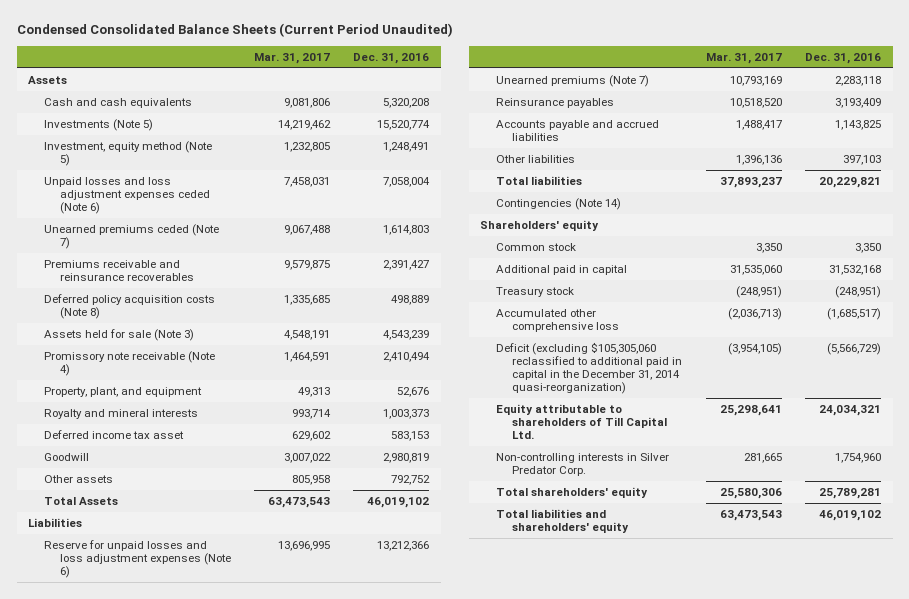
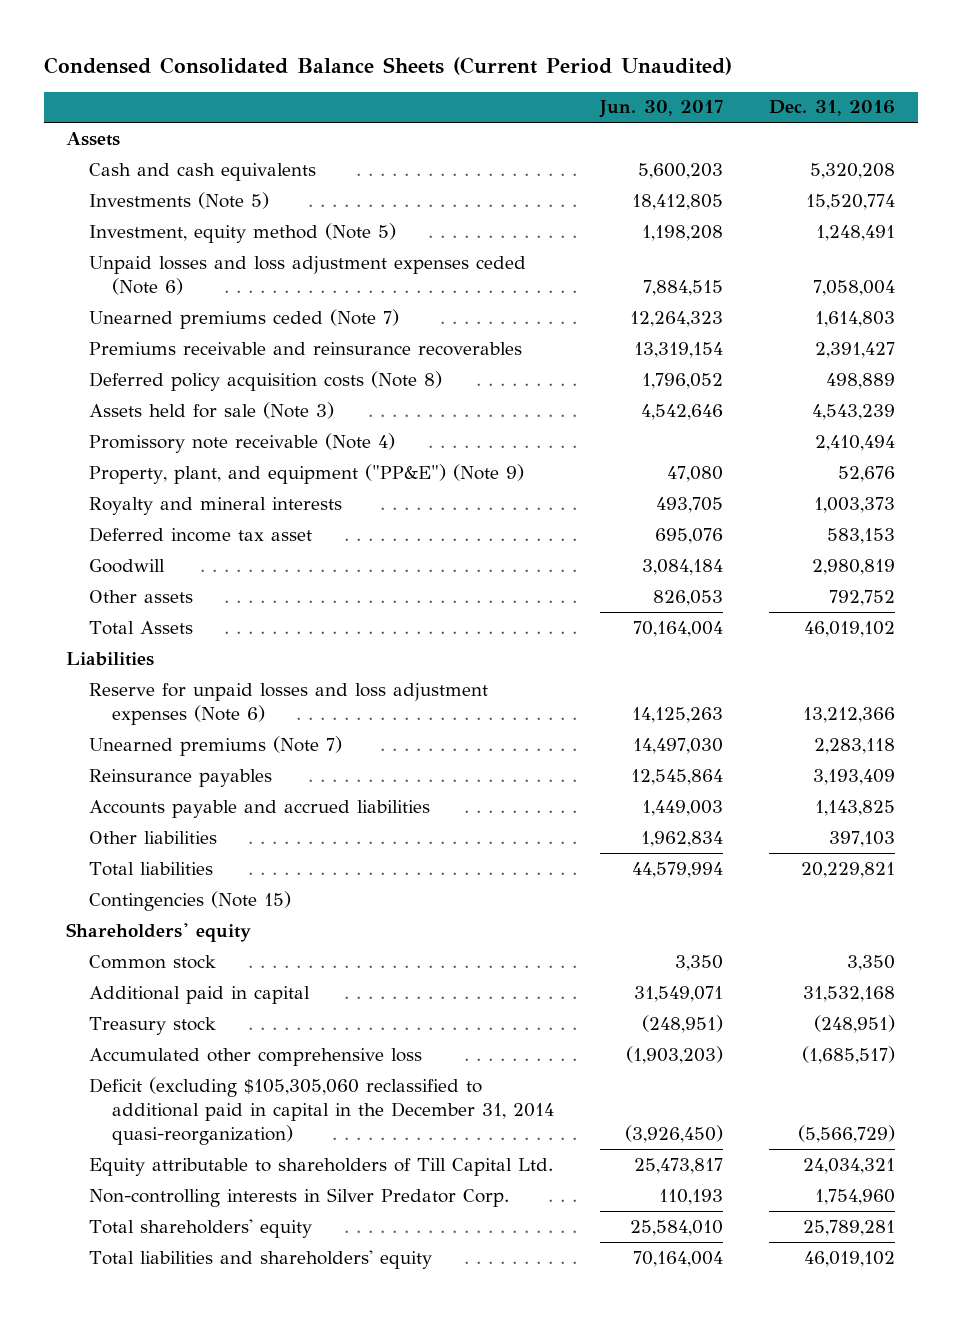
- | Mar. 31, 2017 | Dec. 31, 2016
+ | Jun. 30, 2017 | Dec. 31, 2016
- Property, plant, and equipment | 49,313 | 52,676
+ Property, plant, and equipment ("PP&E") (Note 9) | 47,080 | 52,676
- Contingencies (Note 14)
+ Contingencies (Note 15)

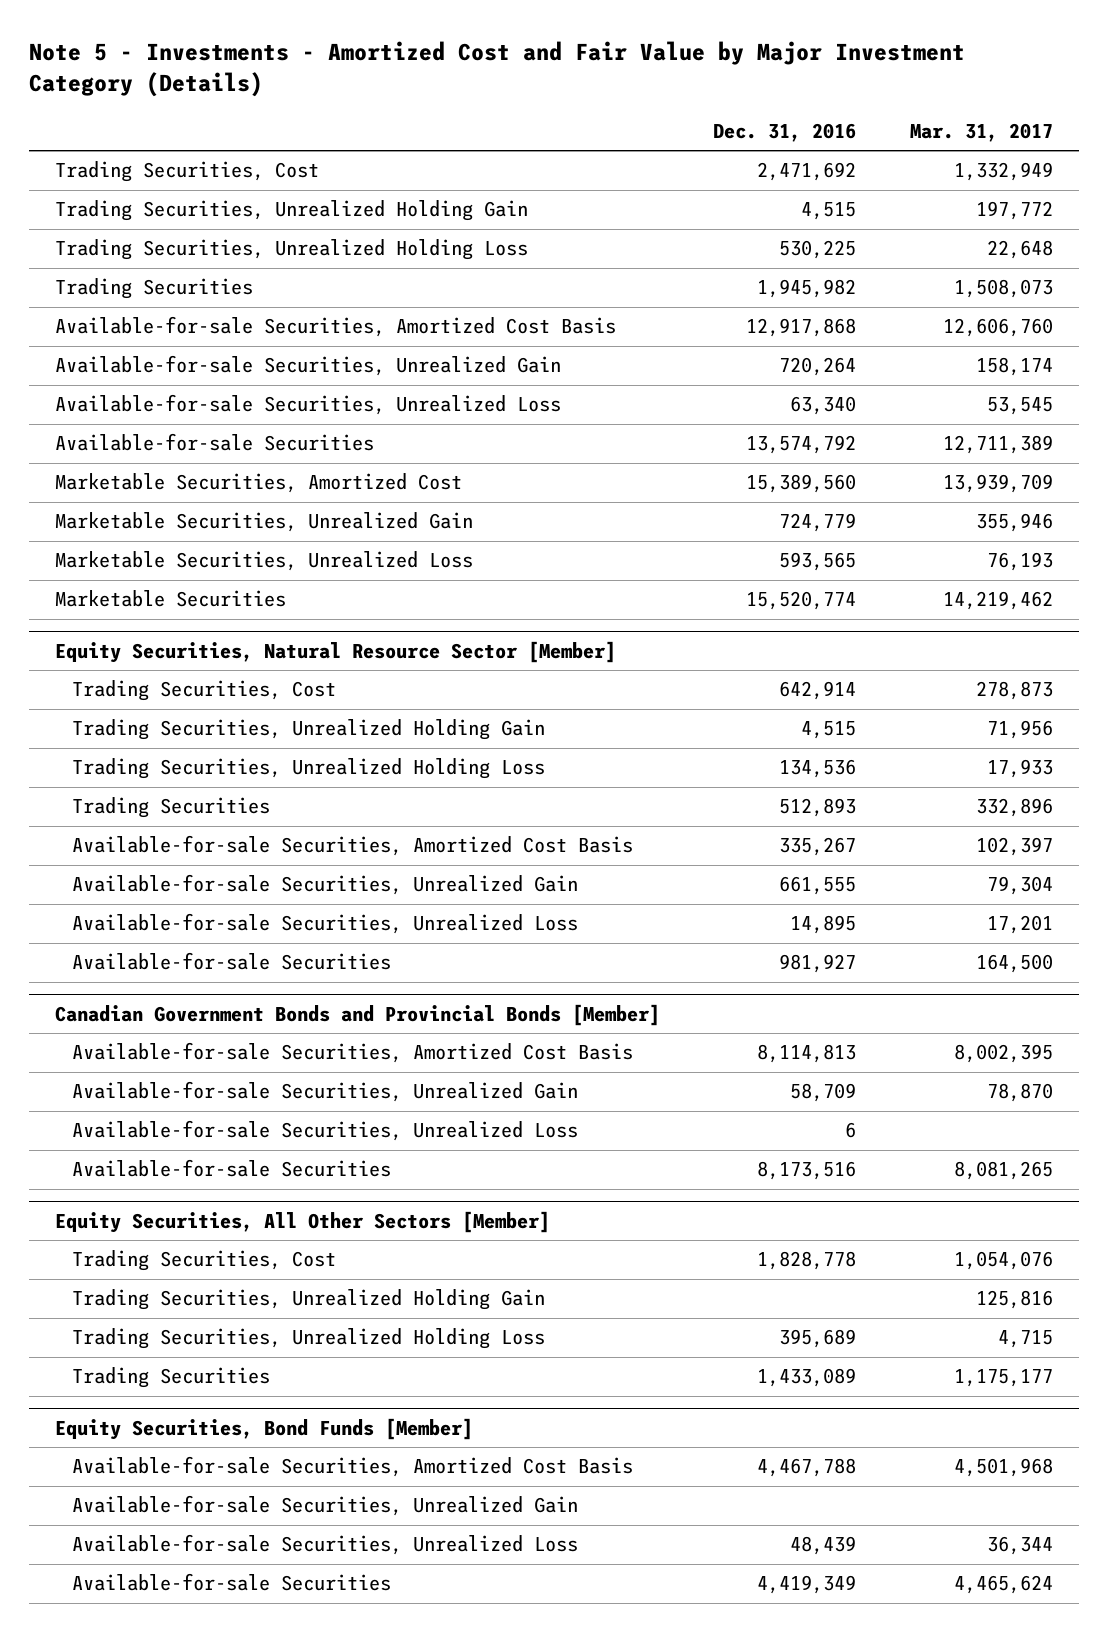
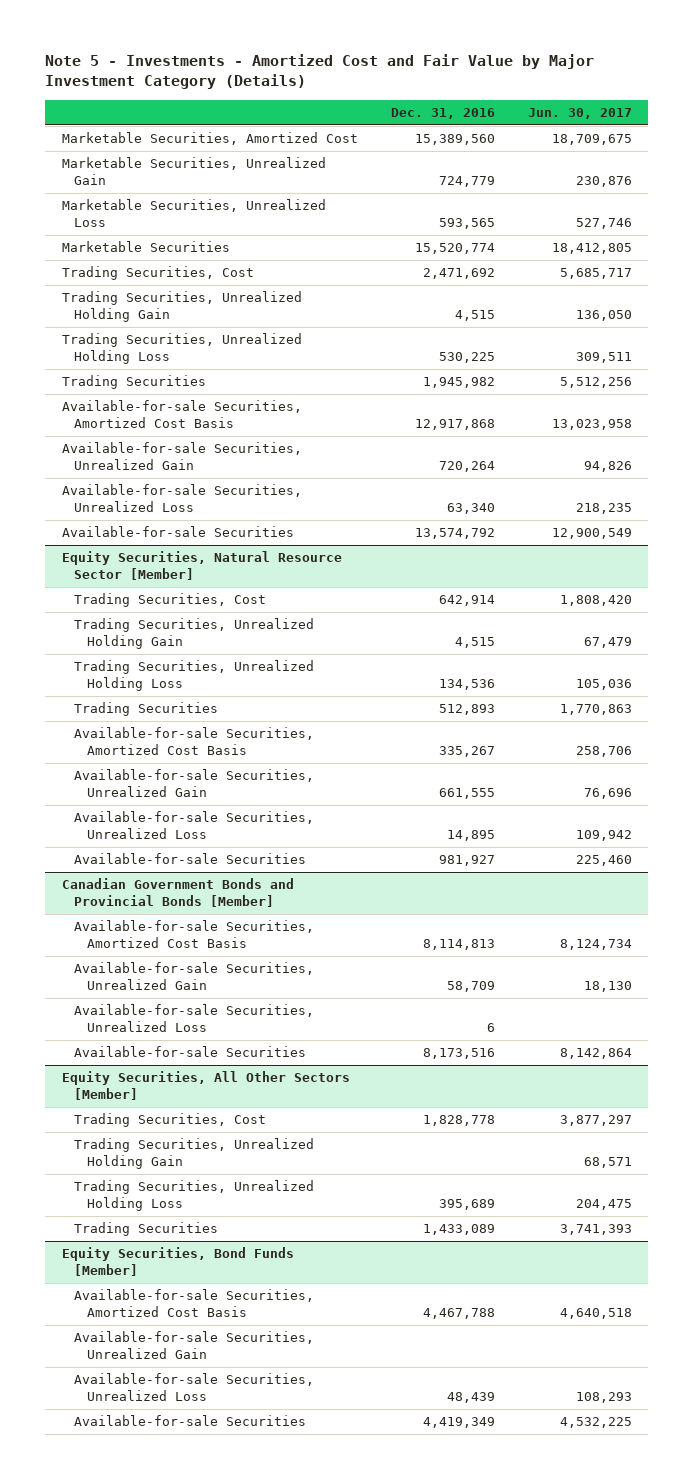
- | Dec. 31, 2016 | Mar. 31, 2017
+ | Dec. 31, 2016 | Jun. 30, 2017
moved up: Marketable Securities, Amortized Cost | 15,389,560 | 18,709,675
moved up: Marketable Securities, Unrealized Gain | 724,779 | 230,876
moved up: Marketable Securities, Unrealized Loss | 593,565 | 527,746
moved up: Marketable Securities | 15,520,774 | 18,412,805

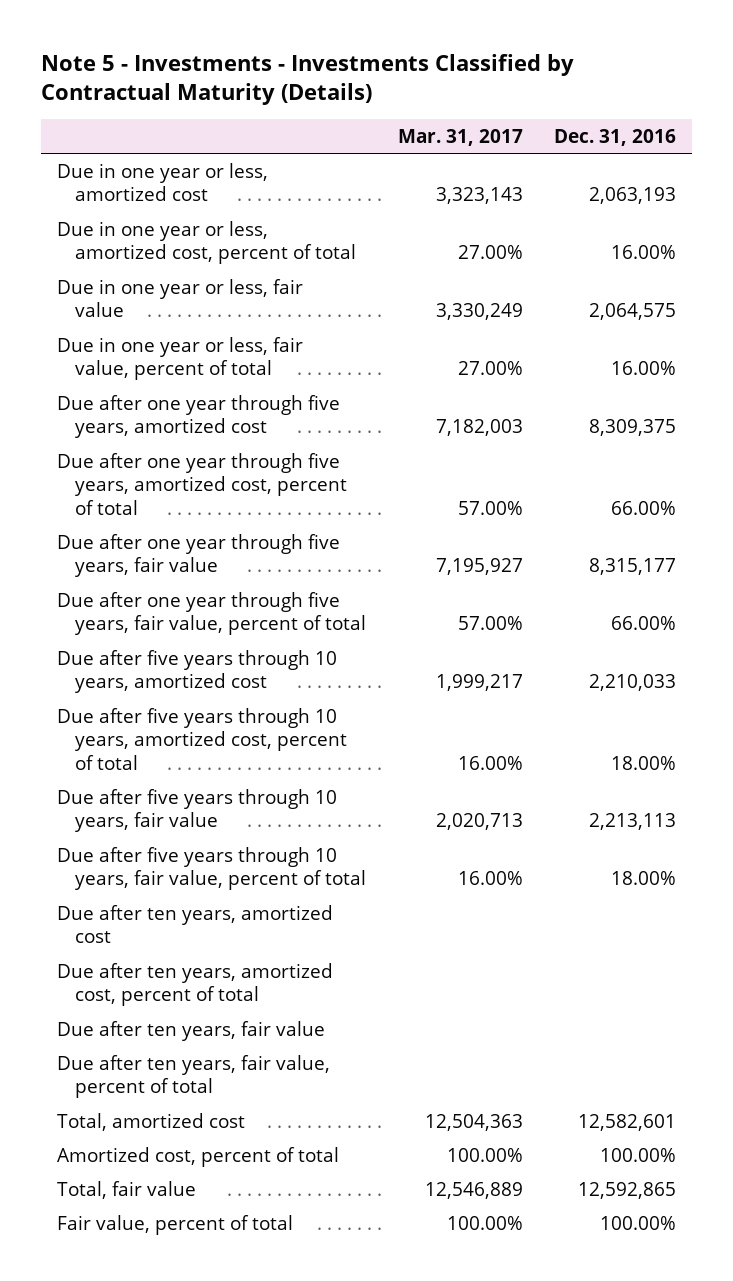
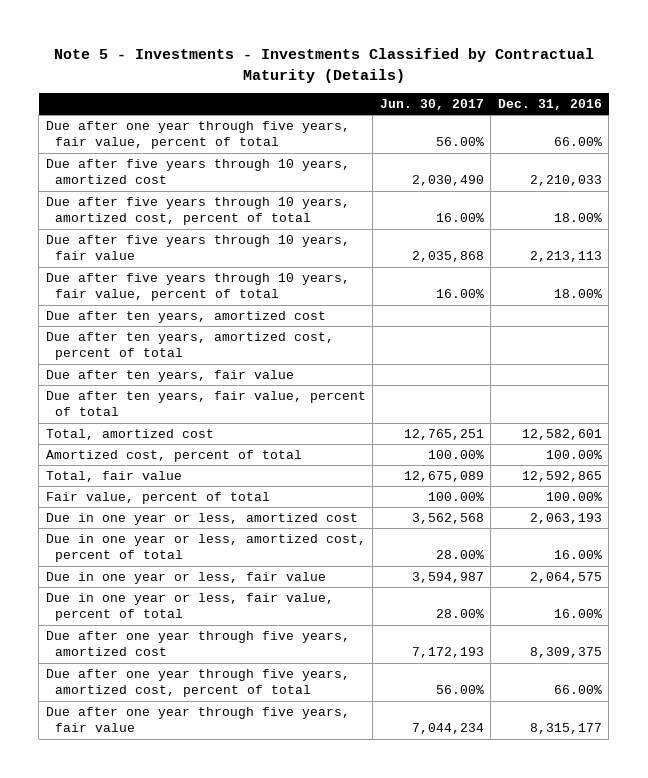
- | Mar. 31, 2017 | Dec. 31, 2016
+ | Jun. 30, 2017 | Dec. 31, 2016
moved down: Due in one year or less, amortized cost | 3,562,568 | 2,063,193
moved down: Due in one year or less, amortized cost, percent of total | 28.00% | 16.00%
moved down: Due in one year or less, fair value | 3,594,987 | 2,064,575
moved down: Due in one year or less, fair value, percent of total | 28.00% | 16.00%
moved down: Due after one year through five years, amortized cost | 7,172,193 | 8,309,375
moved down: Due after one year through five years, amortized cost, percent of total | 56.00% | 66.00%
moved down: Due after one year through five years, fair value | 7,044,234 | 8,315,177

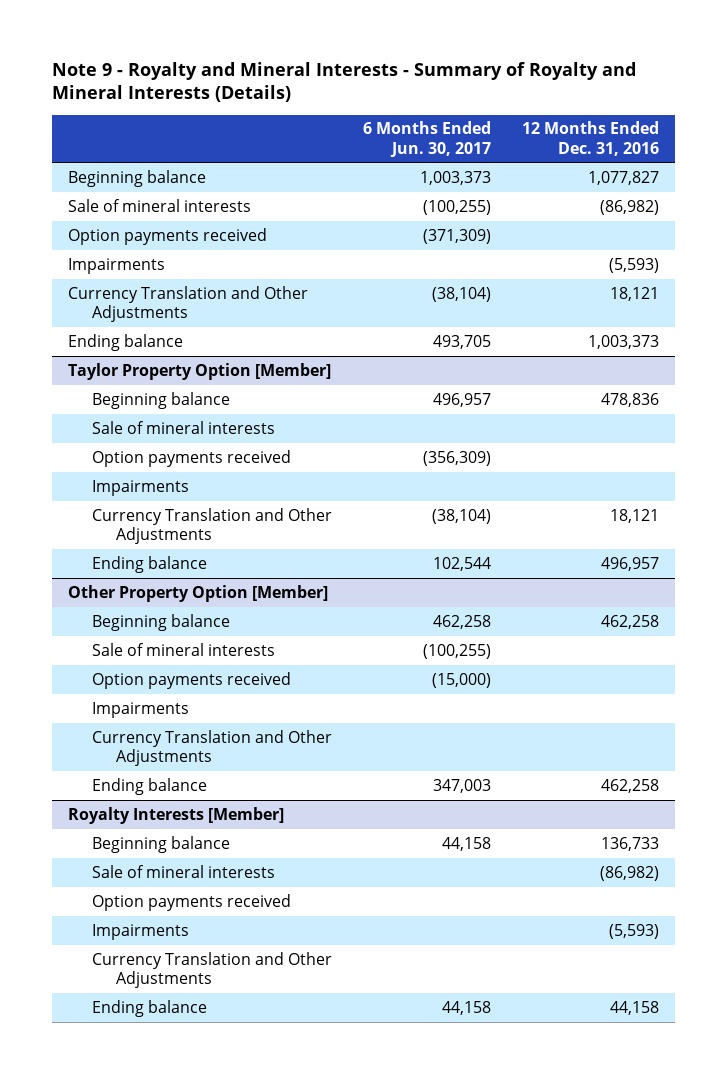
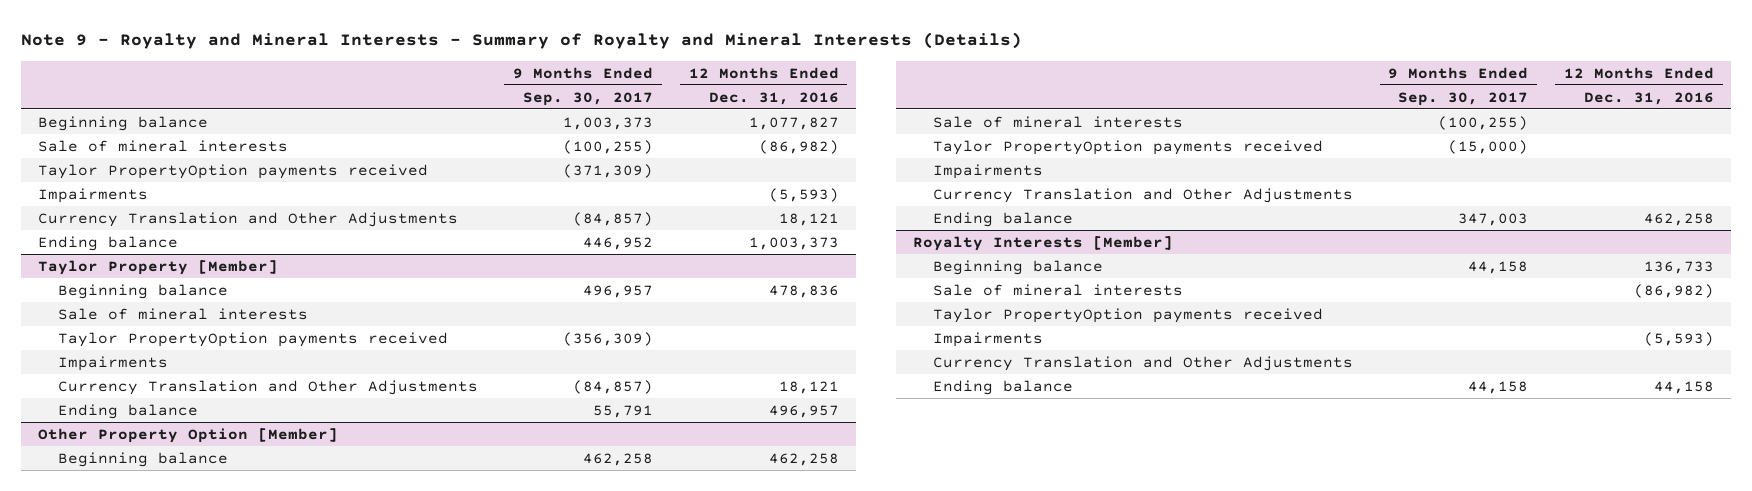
- | 6 Months Ended Jun. 30, 2017 | 12 Months Ended Dec. 31, 2016
+ | 9 Months Ended Sep. 30, 2017 | 12 Months Ended Dec. 31, 2016
- Option payments received | (371,309) |
+ Taylor PropertyOption payments received | (371,309) |
- Taylor Property Option [Member]
+ Taylor Property [Member]
- Option payments received | (356,309) |
+ Taylor PropertyOption payments received | (356,309) |
@ Other Property Option [Member]
- Option payments received | (15,000) |
+ Taylor PropertyOption payments received | (15,000) |
@ Royalty Interests [Member]
- Option payments received
+ Taylor PropertyOption payments received

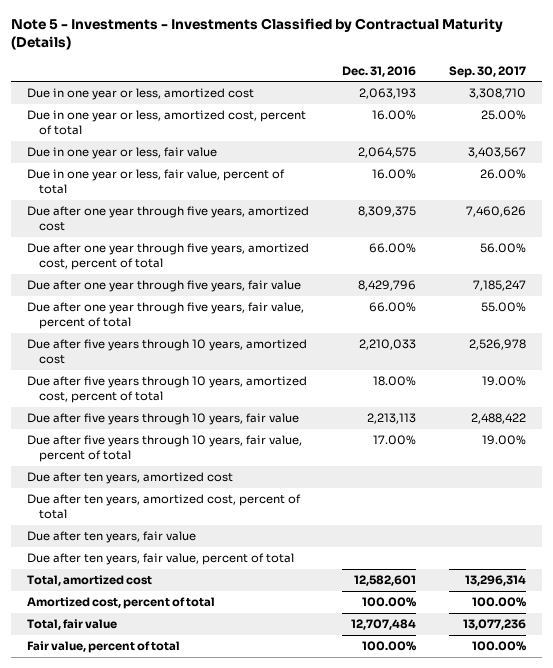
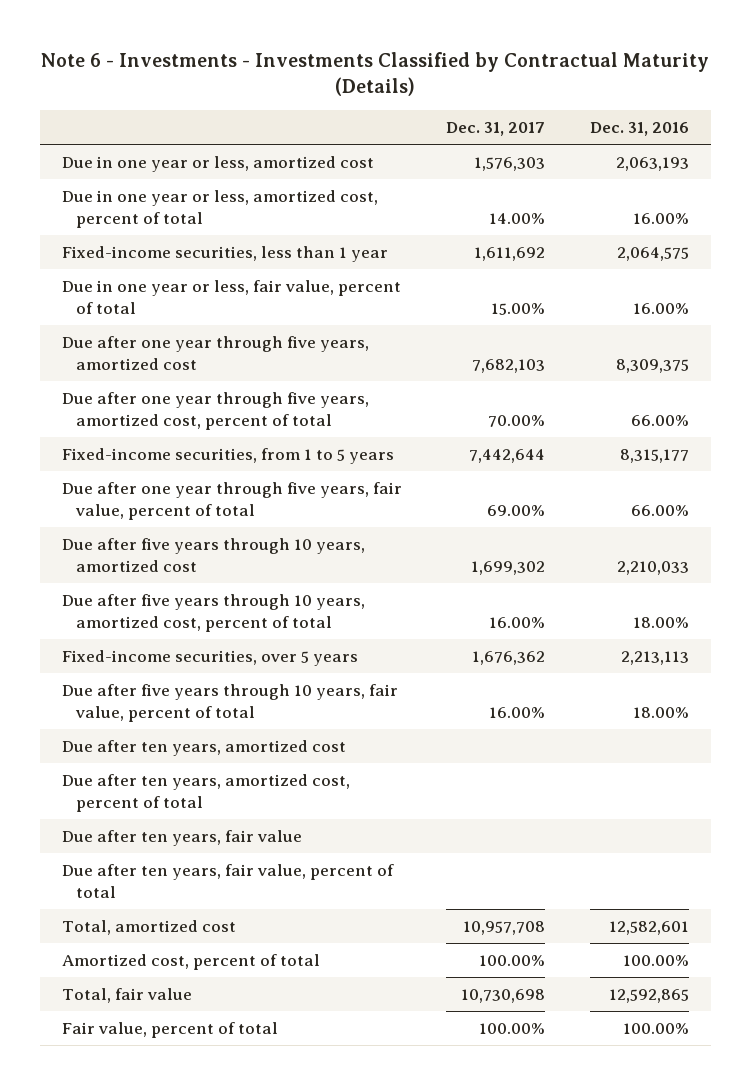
- Note 5 - Investments - Investments Classified by Contractual Maturity (Details)
+ Note 6 - Investments - Investments Classified by Contractual Maturity (Details)
- | Dec. 31, 2016 | Sep. 30, 2017
+ | Dec. 31, 2017 | Dec. 31, 2016
- Due in one year or less, fair value | 2,064,575 | 3,403,567
+ Fixed-income securities, less than 1 year | 1,611,692 | 2,064,575
- Due after one year through five years, fair value | 8,429,796 | 7,185,247
+ Fixed-income securities, from 1 to 5 years | 7,442,644 | 8,315,177
- Due after five years through 10 years, fair value | 2,213,113 | 2,488,422
- Due after five years through 10 years, fair value, percent of total | 17.00% | 19.00%
+ Fixed-income securities, over 5 years | 1,676,362 | 2,213,113
+ Due after five years through 10 years, fair value, percent of total | 16.00% | 18.00%
- Total, fair value | 12,707,484 | 13,077,236
+ Total, fair value | 10,730,698 | 12,592,865

